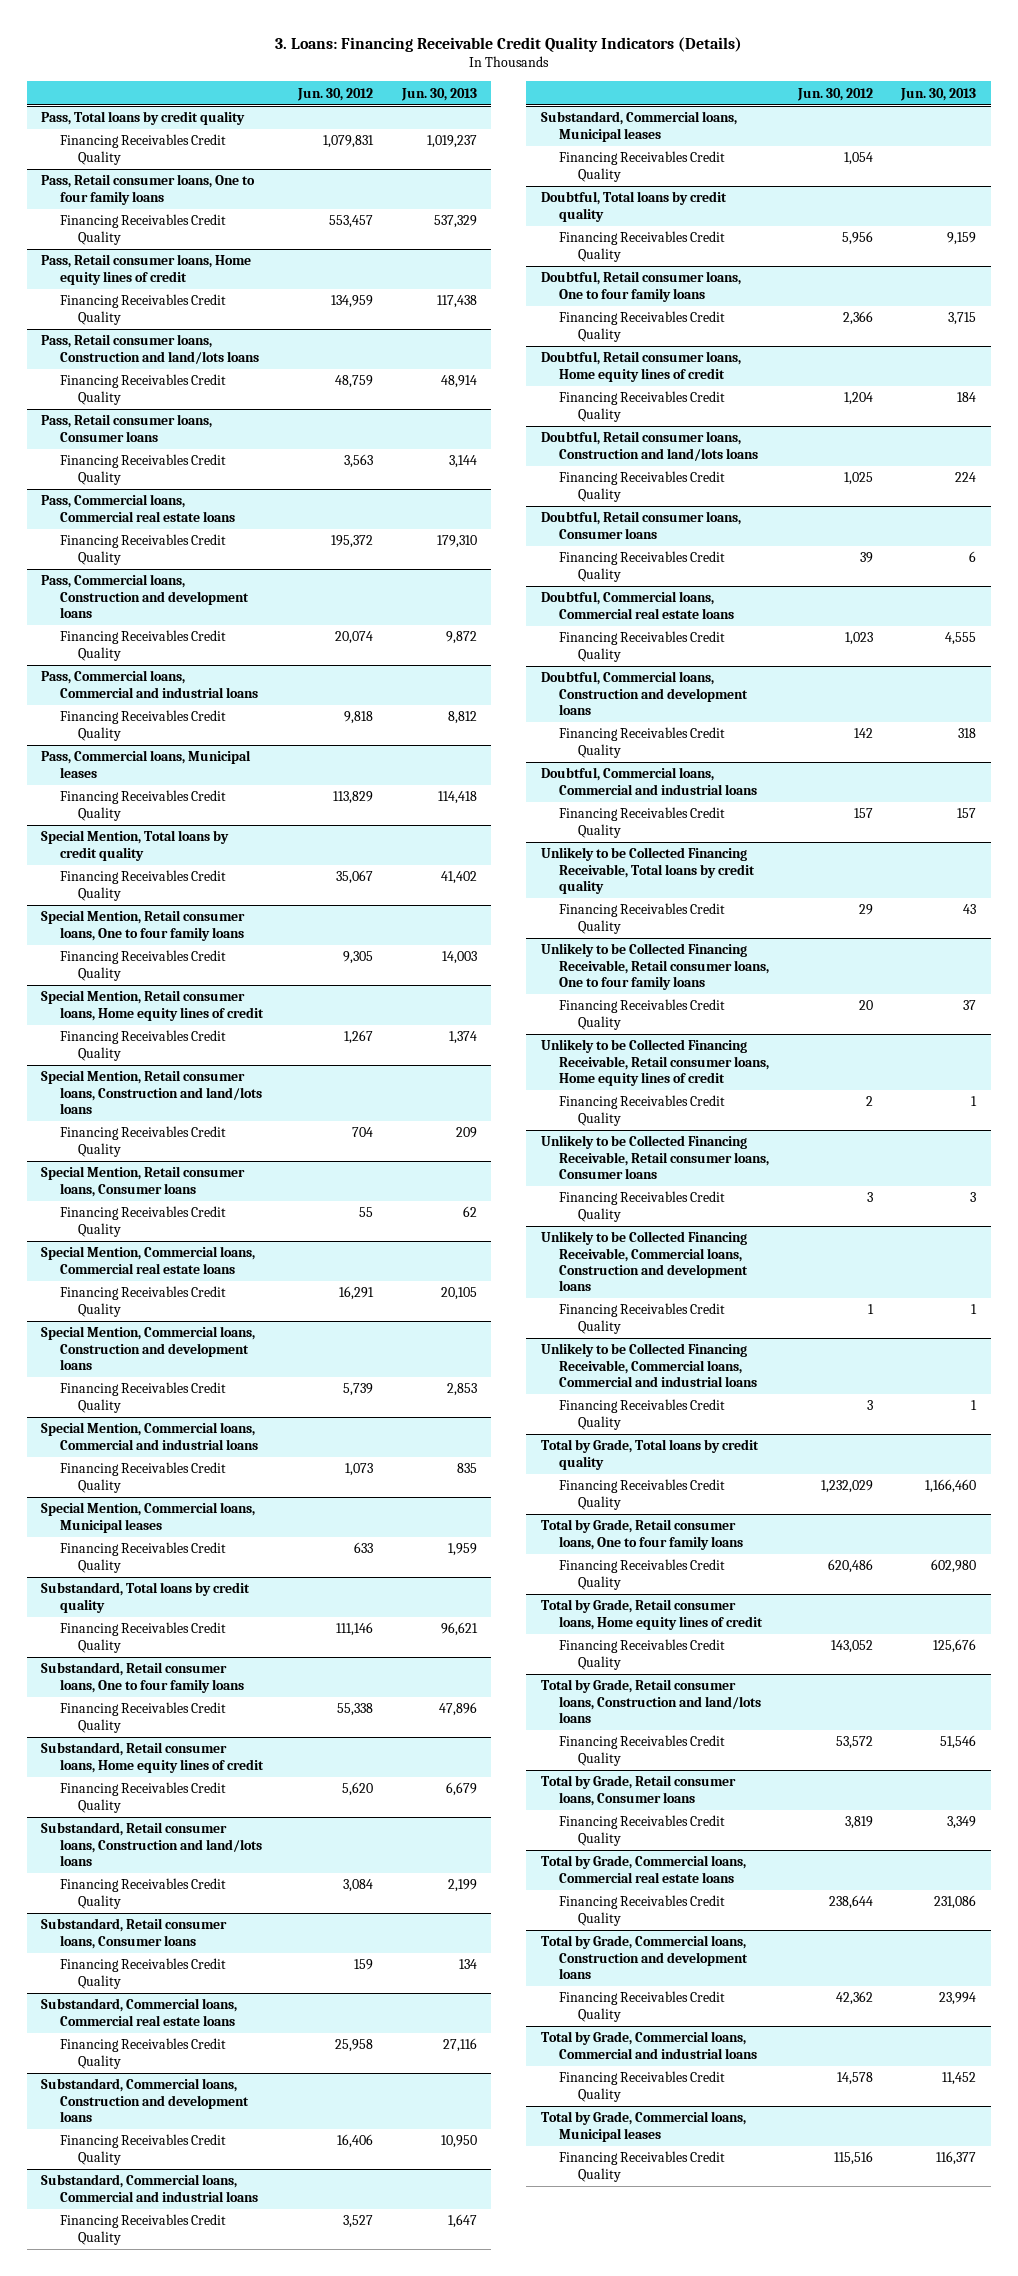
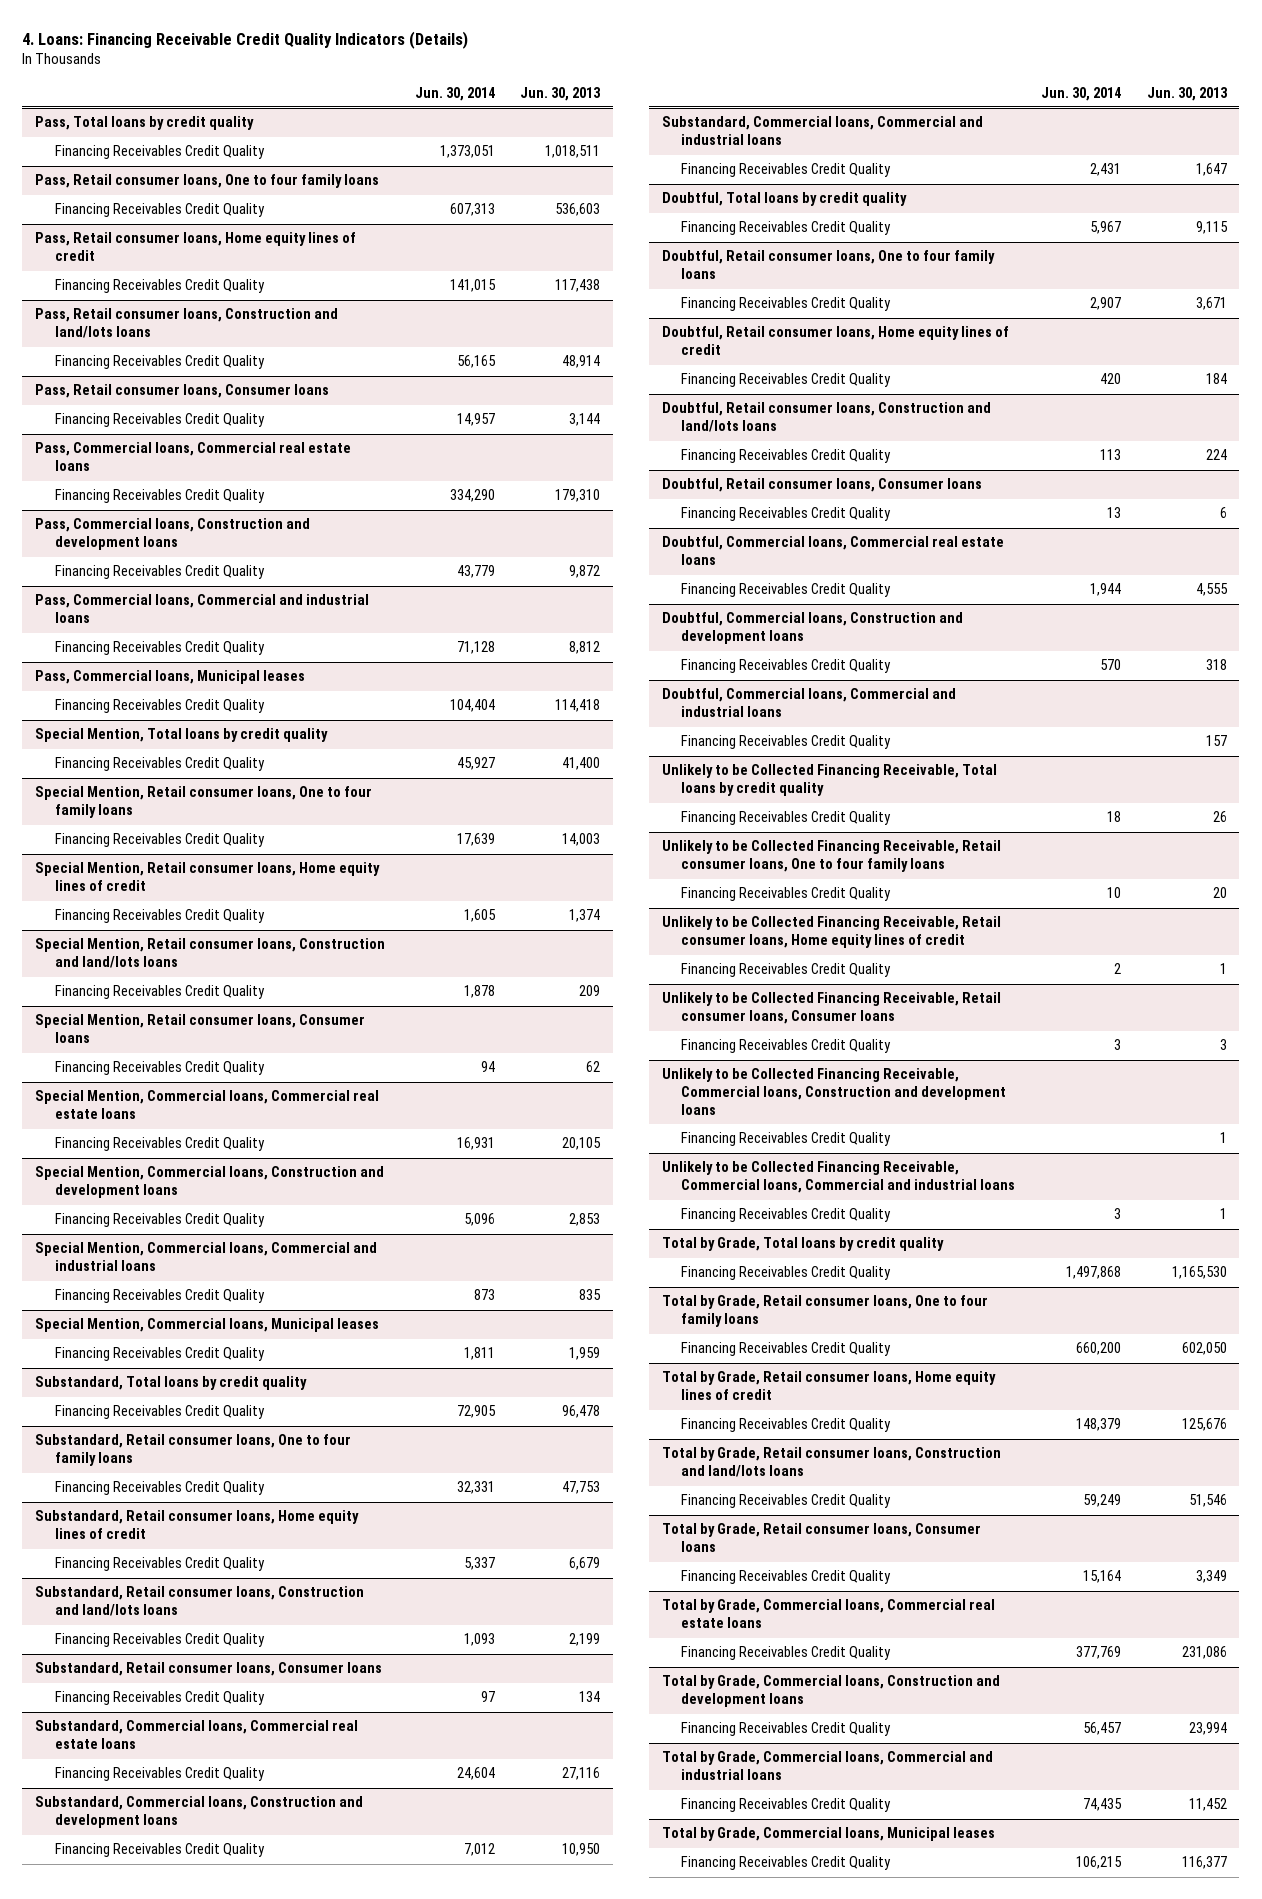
- 3. Loans: Financing Receivable Credit Quality Indicators (Details)
+ 4. Loans: Financing Receivable Credit Quality Indicators (Details)
- | Jun. 30, 2012 | Jun. 30, 2013
+ | Jun. 30, 2014 | Jun. 30, 2013
@ Pass, Total loans by credit quality
- Financing Receivables Credit Quality | 1,079,831 | 1,019,237
+ Financing Receivables Credit Quality | 1,373,051 | 1,018,511
@ Pass, Retail consumer loans, One to four family loans
- Financing Receivables Credit Quality | 553,457 | 537,329
+ Financing Receivables Credit Quality | 607,313 | 536,603
@ Special Mention, Total loans by credit quality
- Financing Receivables Credit Quality | 35,067 | 41,402
+ Financing Receivables Credit Quality | 45,927 | 41,400
@ Substandard, Total loans by credit quality
- Financing Receivables Credit Quality | 111,146 | 96,621
+ Financing Receivables Credit Quality | 72,905 | 96,478
@ Substandard, Retail consumer loans, One to four family loans
- Financing Receivables Credit Quality | 55,338 | 47,896
+ Financing Receivables Credit Quality | 32,331 | 47,753
- Substandard, Commercial loans, Municipal leases
- Financing Receivables Credit Quality | 1,054 |
@ Doubtful, Total loans by credit quality
- Financing Receivables Credit Quality | 5,956 | 9,159
+ Financing Receivables Credit Quality | 5,967 | 9,115
@ Doubtful, Retail consumer loans, One to four family loans
- Financing Receivables Credit Quality | 2,366 | 3,715
+ Financing Receivables Credit Quality | 2,907 | 3,671
@ Unlikely to be Collected Financing Receivable, Total loans by credit quality
- Financing Receivables Credit Quality | 29 | 43
+ Financing Receivables Credit Quality | 18 | 26
@ Unlikely to be Collected Financing Receivable, Retail consumer loans, One to four family loans
- Financing Receivables Credit Quality | 20 | 37
+ Financing Receivables Credit Quality | 10 | 20
@ Total by Grade, Total loans by credit quality
- Financing Receivables Credit Quality | 1,232,029 | 1,166,460
+ Financing Receivables Credit Quality | 1,497,868 | 1,165,530
@ Total by Grade, Retail consumer loans, One to four family loans
- Financing Receivables Credit Quality | 620,486 | 602,980
+ Financing Receivables Credit Quality | 660,200 | 602,050

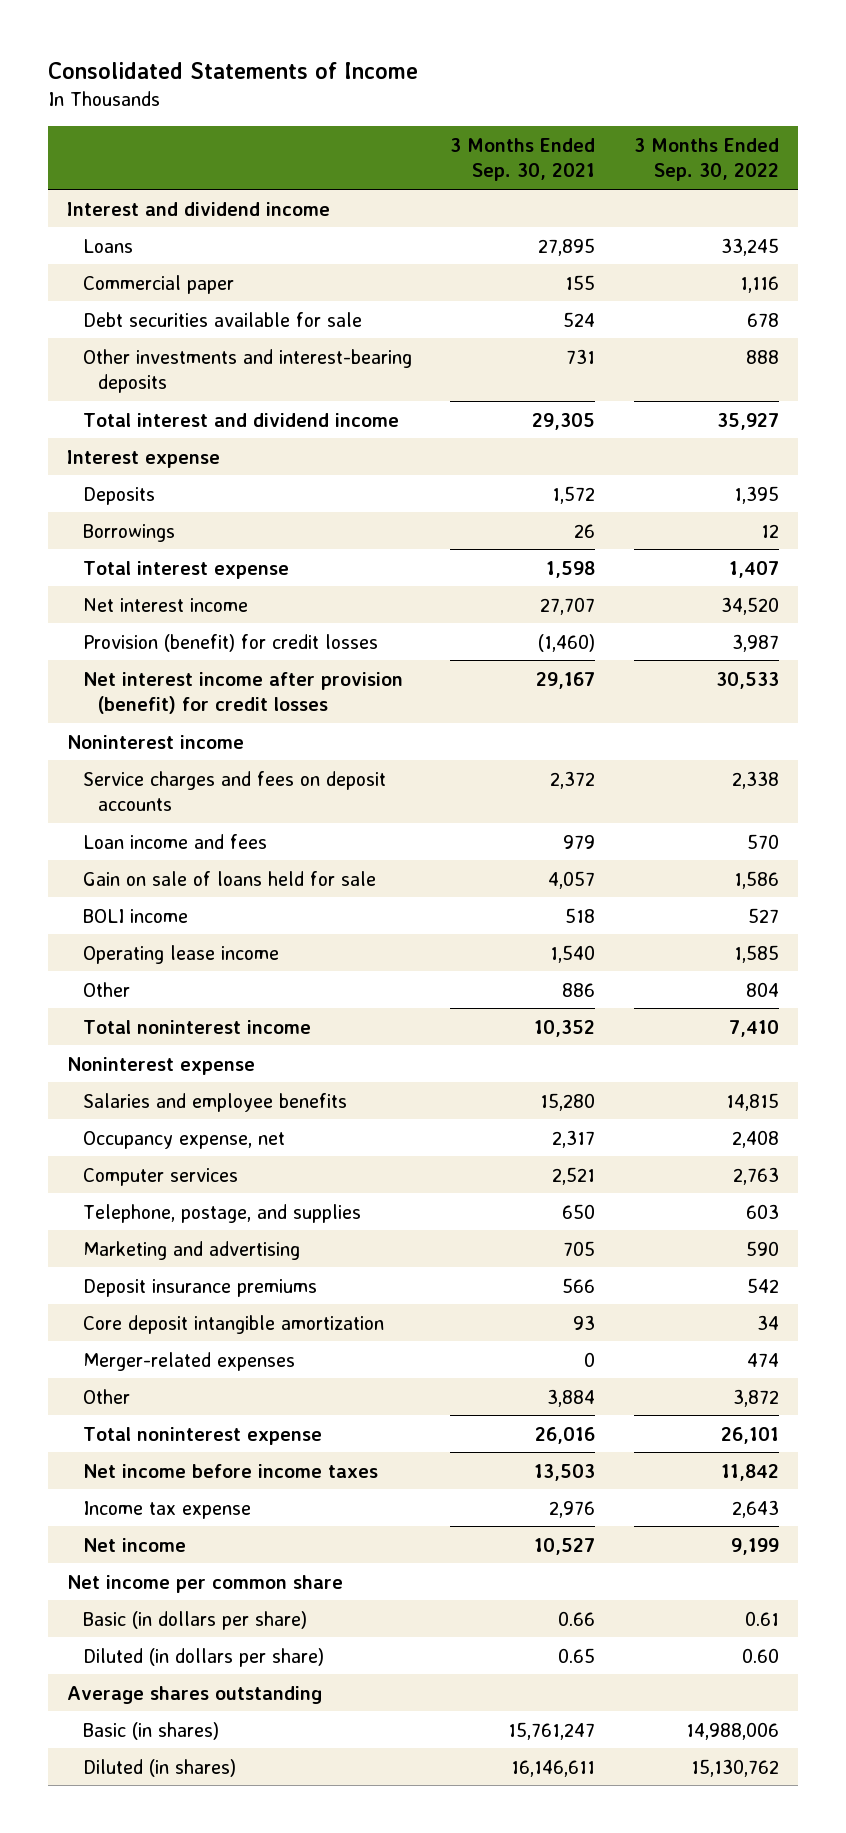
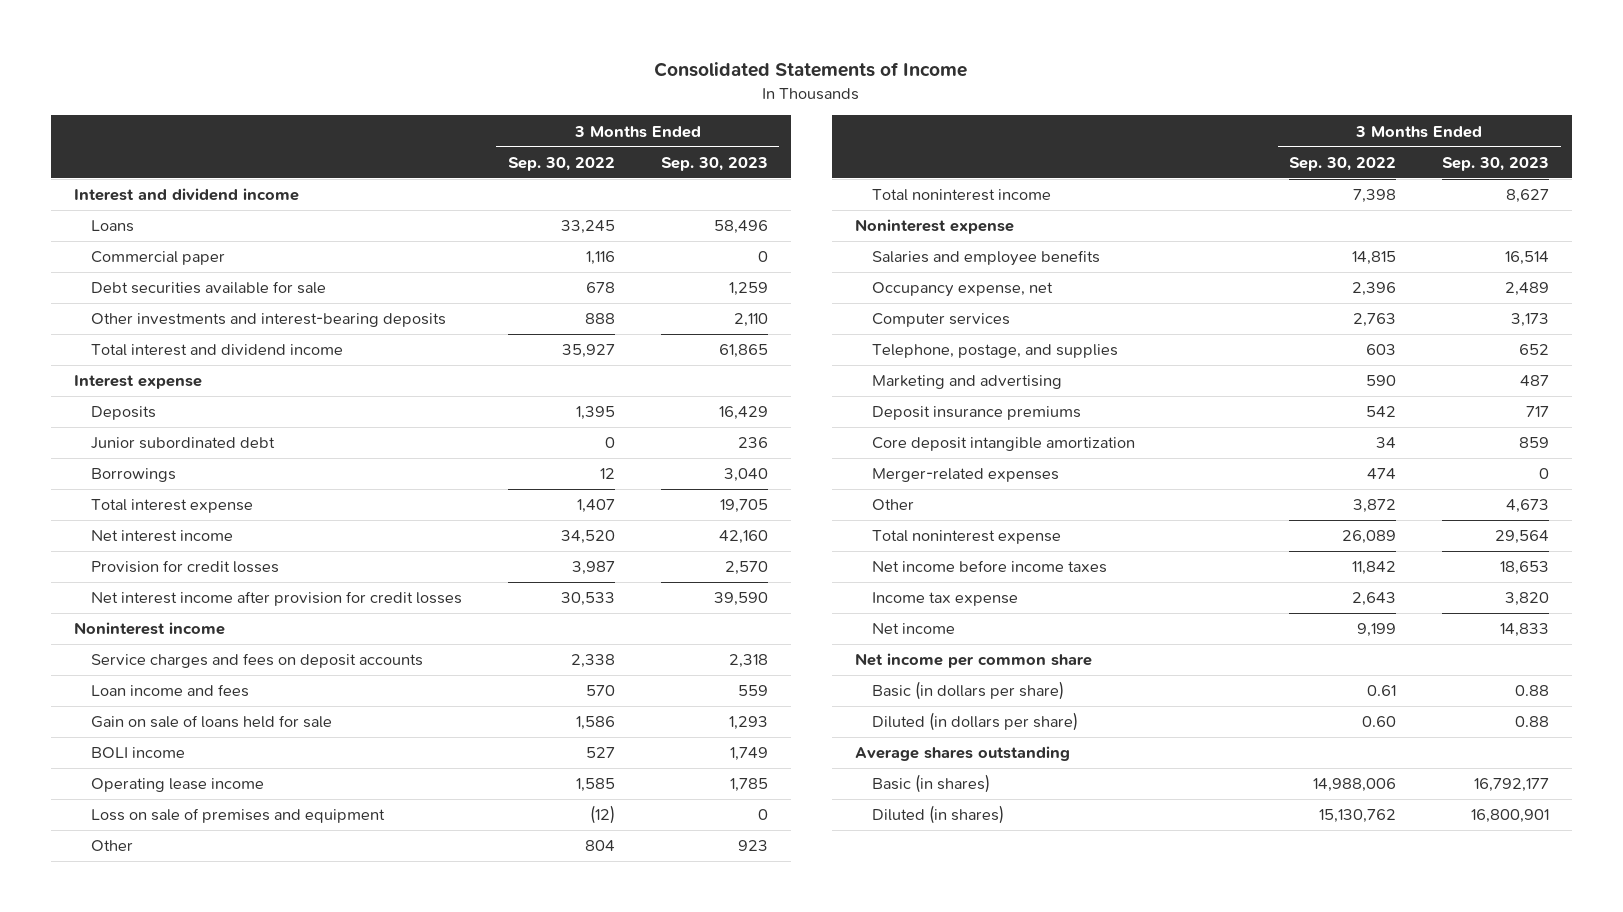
- | 3 Months Ended Sep. 30, 2021 | 3 Months Ended Sep. 30, 2022
+ | 3 Months Ended Sep. 30, 2022 | 3 Months Ended Sep. 30, 2023
+ Junior subordinated debt | 0 | 236
- Provision (benefit) for credit losses | (1,460) | 3,987
- Net interest income after provision (benefit) for credit losses | 29,167 | 30,533
+ Provision for credit losses | 3,987 | 2,570
+ Net interest income after provision for credit losses | 30,533 | 39,590
+ Loss on sale of premises and equipment | (12) | 0
- Total noninterest income | 10,352 | 7,410
+ Total noninterest income | 7,398 | 8,627
- Occupancy expense, net | 2,317 | 2,408
+ Occupancy expense, net | 2,396 | 2,489
- Total noninterest expense | 26,016 | 26,101
+ Total noninterest expense | 26,089 | 29,564

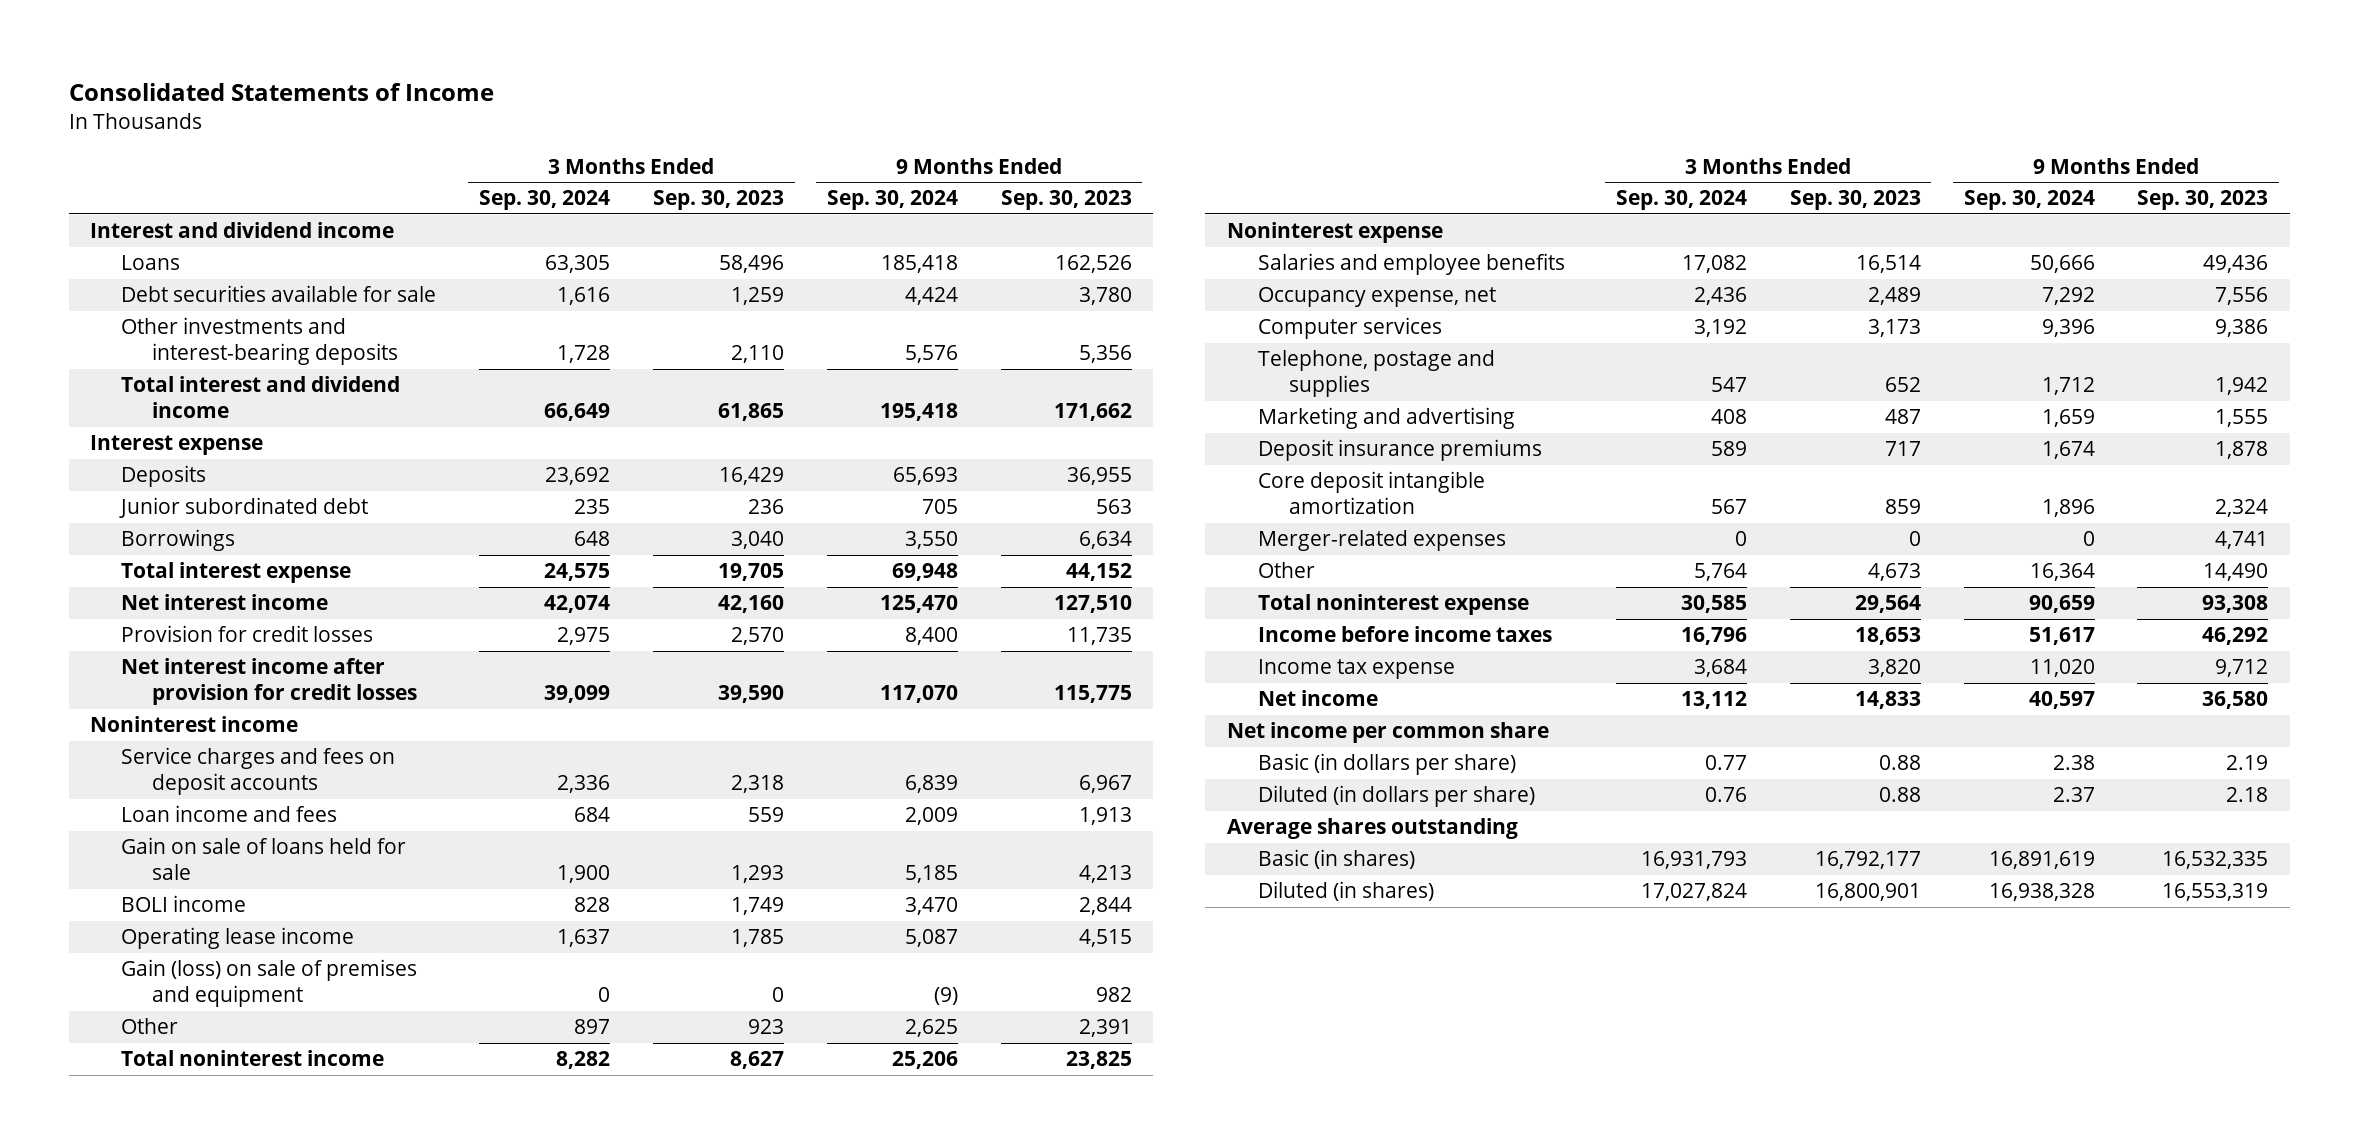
- | 3 Months Ended Sep. 30, 2022 | 3 Months Ended Sep. 30, 2023
+ | 3 Months Ended Sep. 30, 2024 | 3 Months Ended Sep. 30, 2023 | 9 Months Ended Sep. 30, 2024 | 9 Months Ended Sep. 30, 2023
- Commercial paper | 1,116 | 0
- Loss on sale of premises and equipment | (12) | 0
+ Gain (loss) on sale of premises and equipment | 0 | 0 | (9) | 982
- Telephone, postage, and supplies | 603 | 652
+ Telephone, postage and supplies | 547 | 652 | 1,712 | 1,942
- Net income before income taxes | 11,842 | 18,653
+ Income before income taxes | 16,796 | 18,653 | 51,617 | 46,292

